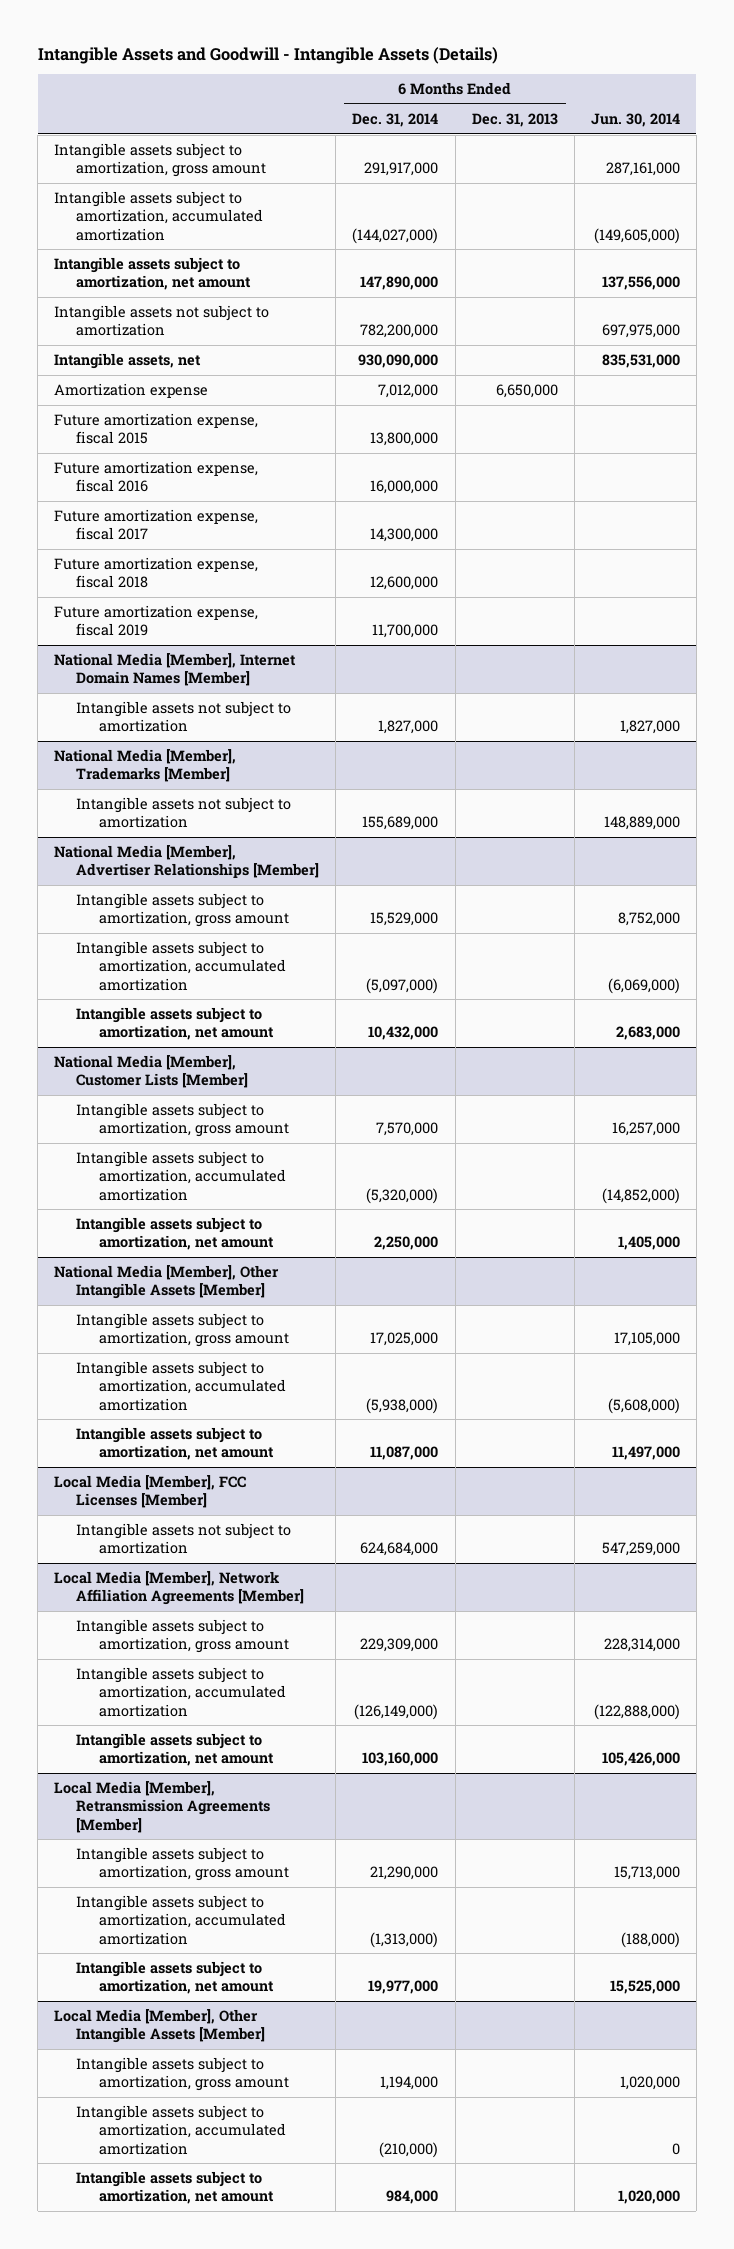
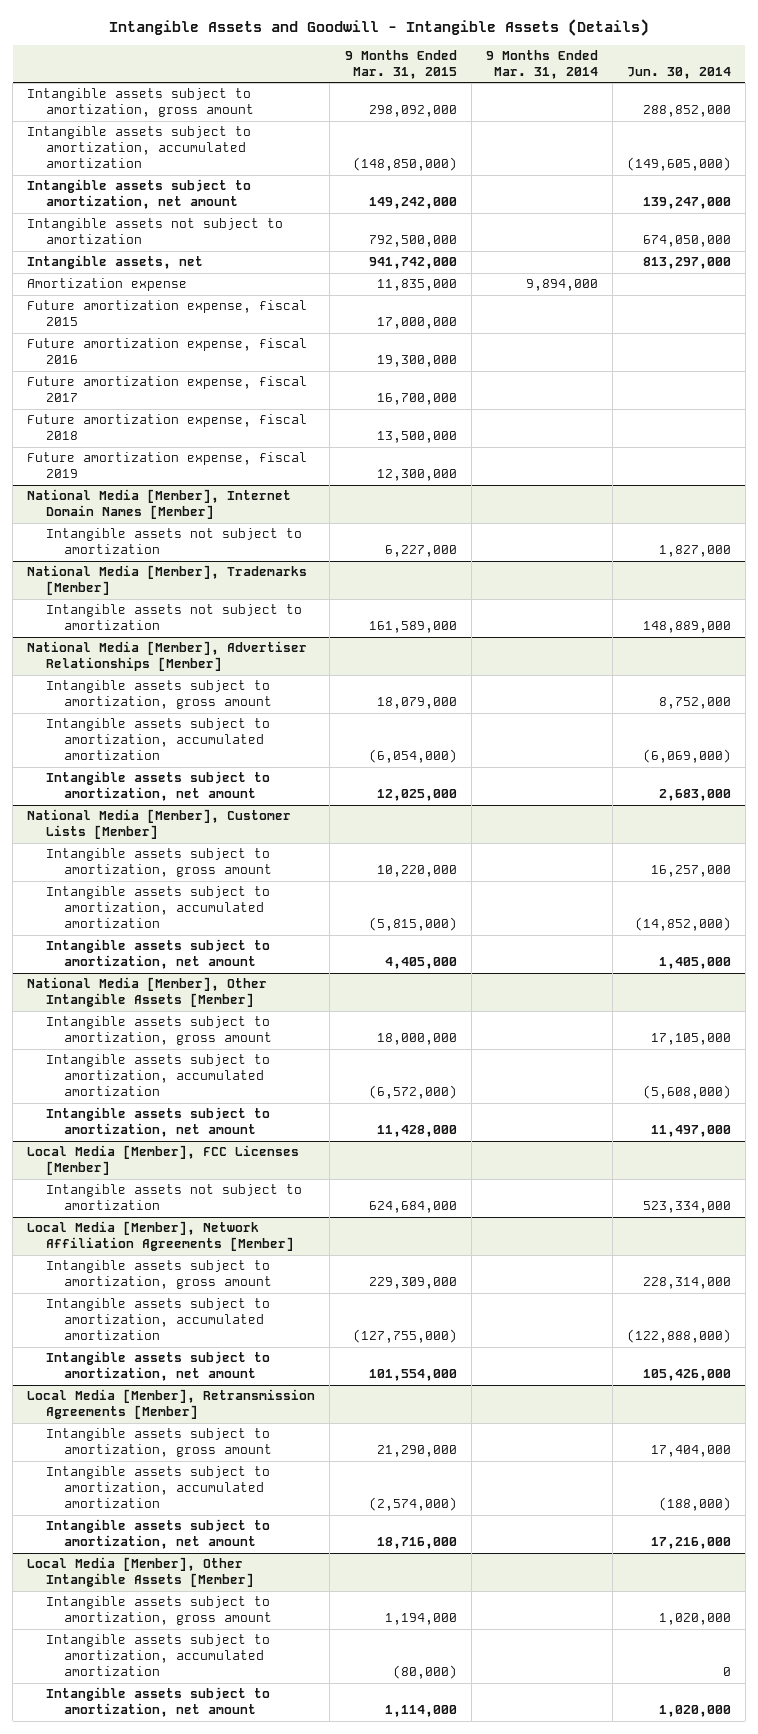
- | 6 Months Ended Dec. 31, 2014 | 6 Months Ended Dec. 31, 2013 | Jun. 30, 2014
+ | 9 Months Ended Mar. 31, 2015 | 9 Months Ended Mar. 31, 2014 | Jun. 30, 2014
- Intangible assets subject to amortization, gross amount | 291,917,000 | | 287,161,000
+ Intangible assets subject to amortization, gross amount | 298,092,000 | | 288,852,000
- Intangible assets subject to amortization, net amount | 147,890,000 | | 137,556,000
- Intangible assets not subject to amortization | 782,200,000 | | 697,975,000
- Intangible assets, net | 930,090,000 | | 835,531,000
+ Intangible assets subject to amortization, net amount | 149,242,000 | | 139,247,000
+ Intangible assets not subject to amortization | 792,500,000 | | 674,050,000
+ Intangible assets, net | 941,742,000 | | 813,297,000
@ Local Media [Member], FCC Licenses [Member]
- Intangible assets not subject to amortization | 624,684,000 | | 547,259,000
+ Intangible assets not subject to amortization | 624,684,000 | | 523,334,000
@ Local Media [Member], Retransmission Agreements [Member]
- Intangible assets subject to amortization, gross amount | 21,290,000 | | 15,713,000
+ Intangible assets subject to amortization, gross amount | 21,290,000 | | 17,404,000
- Intangible assets subject to amortization, net amount | 19,977,000 | | 15,525,000
+ Intangible assets subject to amortization, net amount | 18,716,000 | | 17,216,000

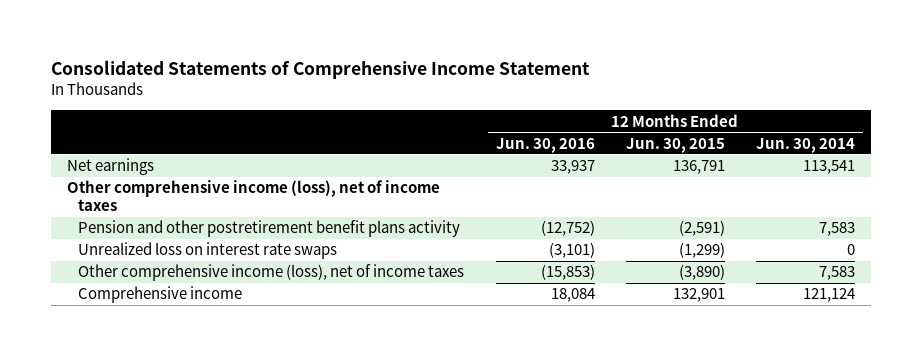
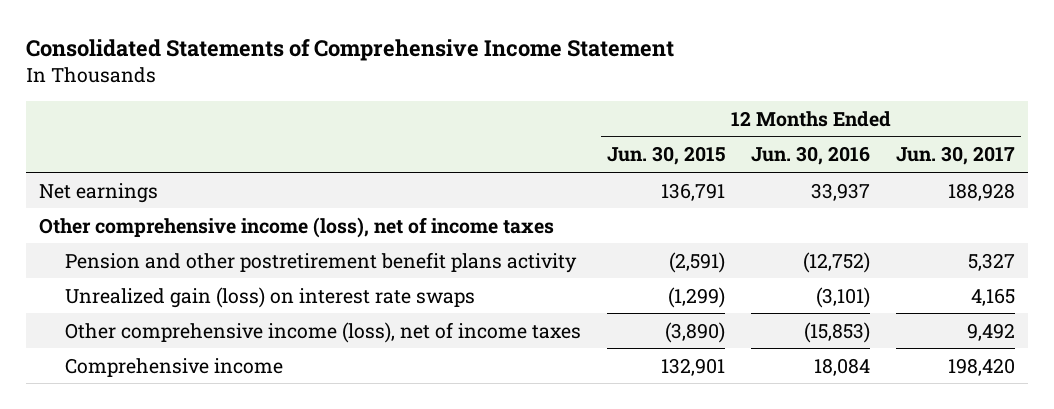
- | 12 Months Ended Jun. 30, 2016 | 12 Months Ended Jun. 30, 2015 | 12 Months Ended Jun. 30, 2014
+ | 12 Months Ended Jun. 30, 2015 | 12 Months Ended Jun. 30, 2016 | 12 Months Ended Jun. 30, 2017
- Unrealized loss on interest rate swaps | (3,101) | (1,299) | 0
+ Unrealized gain (loss) on interest rate swaps | (1,299) | (3,101) | 4,165

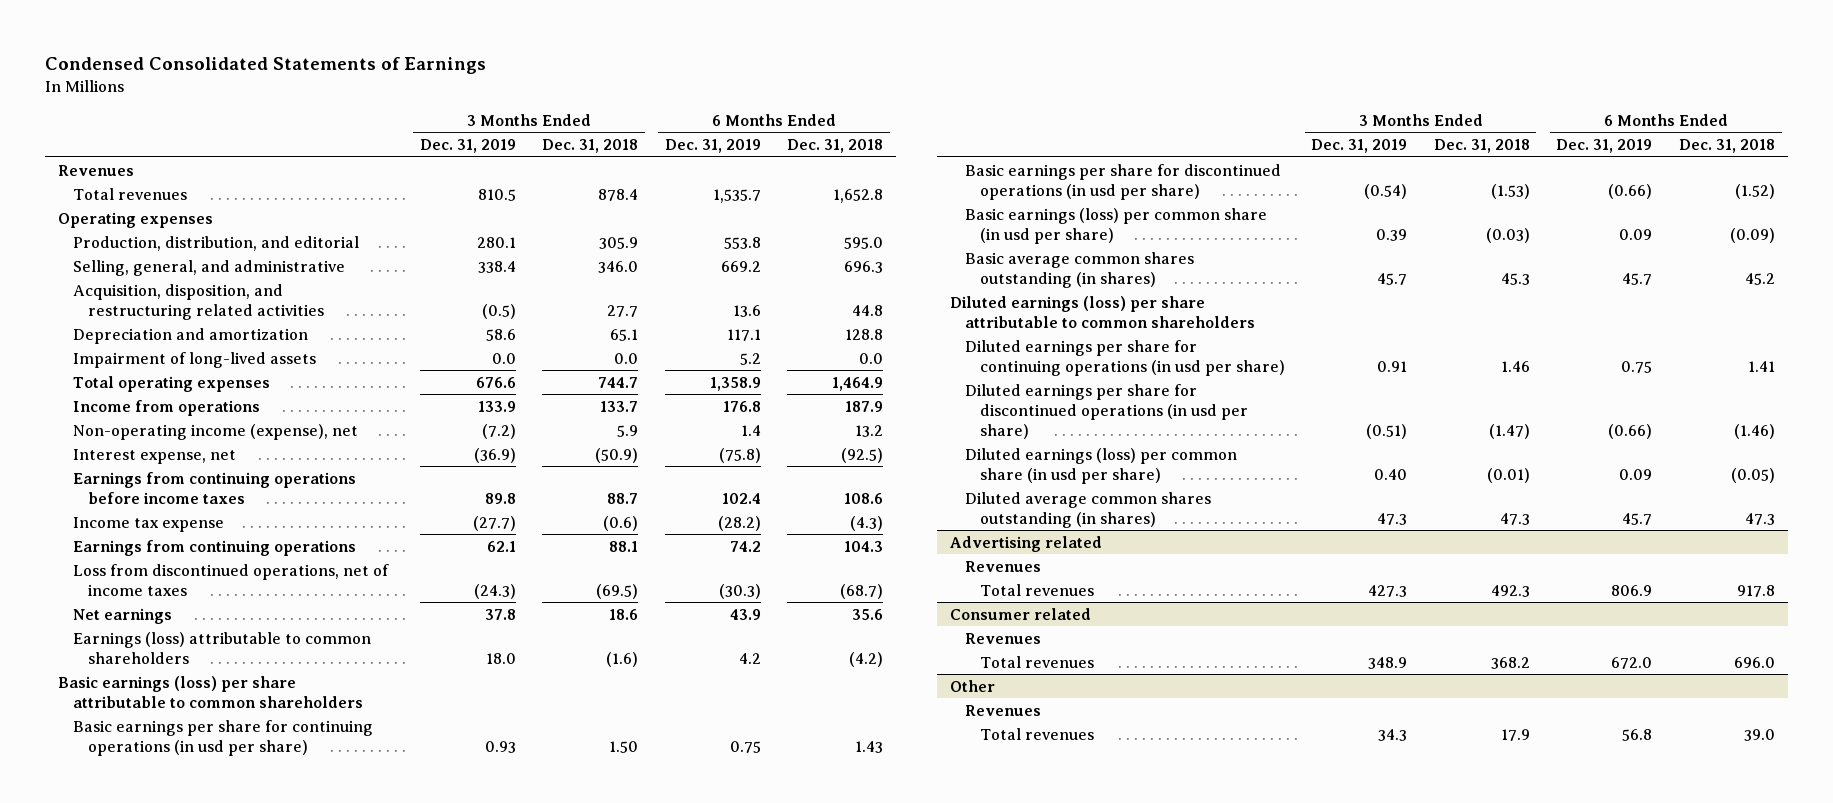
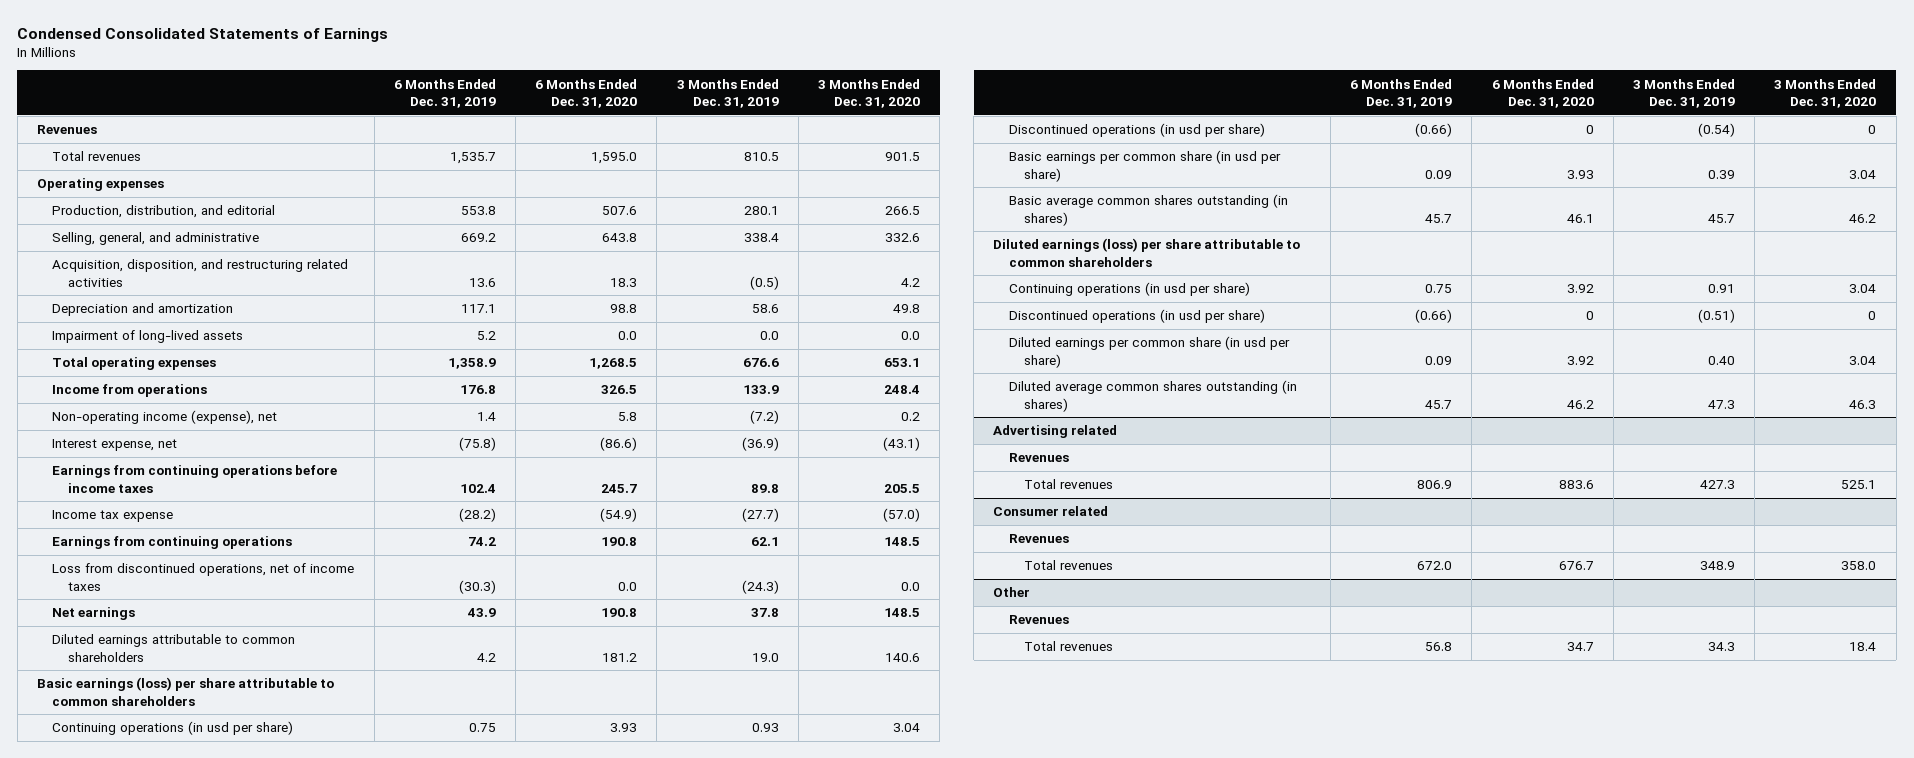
- | 3 Months Ended Dec. 31, 2019 | 3 Months Ended Dec. 31, 2018 | 6 Months Ended Dec. 31, 2019 | 6 Months Ended Dec. 31, 2018
+ | 6 Months Ended Dec. 31, 2019 | 6 Months Ended Dec. 31, 2020 | 3 Months Ended Dec. 31, 2019 | 3 Months Ended Dec. 31, 2020
- Earnings (loss) attributable to common shareholders | 18.0 | (1.6) | 4.2 | (4.2)
+ Diluted earnings attributable to common shareholders | 4.2 | 181.2 | 19.0 | 140.6
- Basic earnings per share for continuing operations (in usd per share) | 0.93 | 1.50 | 0.75 | 1.43
- Basic earnings per share for discontinued operations (in usd per share) | (0.54) | (1.53) | (0.66) | (1.52)
- Basic earnings (loss) per common share (in usd per share) | 0.39 | (0.03) | 0.09 | (0.09)
+ Continuing operations (in usd per share) | 0.75 | 3.93 | 0.93 | 3.04
+ Discontinued operations (in usd per share) | (0.66) | 0 | (0.54) | 0
+ Basic earnings per common share (in usd per share) | 0.09 | 3.93 | 0.39 | 3.04
- Diluted earnings per share for continuing operations (in usd per share) | 0.91 | 1.46 | 0.75 | 1.41
- Diluted earnings per share for discontinued operations (in usd per share) | (0.51) | (1.47) | (0.66) | (1.46)
- Diluted earnings (loss) per common share (in usd per share) | 0.40 | (0.01) | 0.09 | (0.05)
+ Continuing operations (in usd per share) | 0.75 | 3.92 | 0.91 | 3.04
+ Discontinued operations (in usd per share) | (0.66) | 0 | (0.51) | 0
+ Diluted earnings per common share (in usd per share) | 0.09 | 3.92 | 0.40 | 3.04

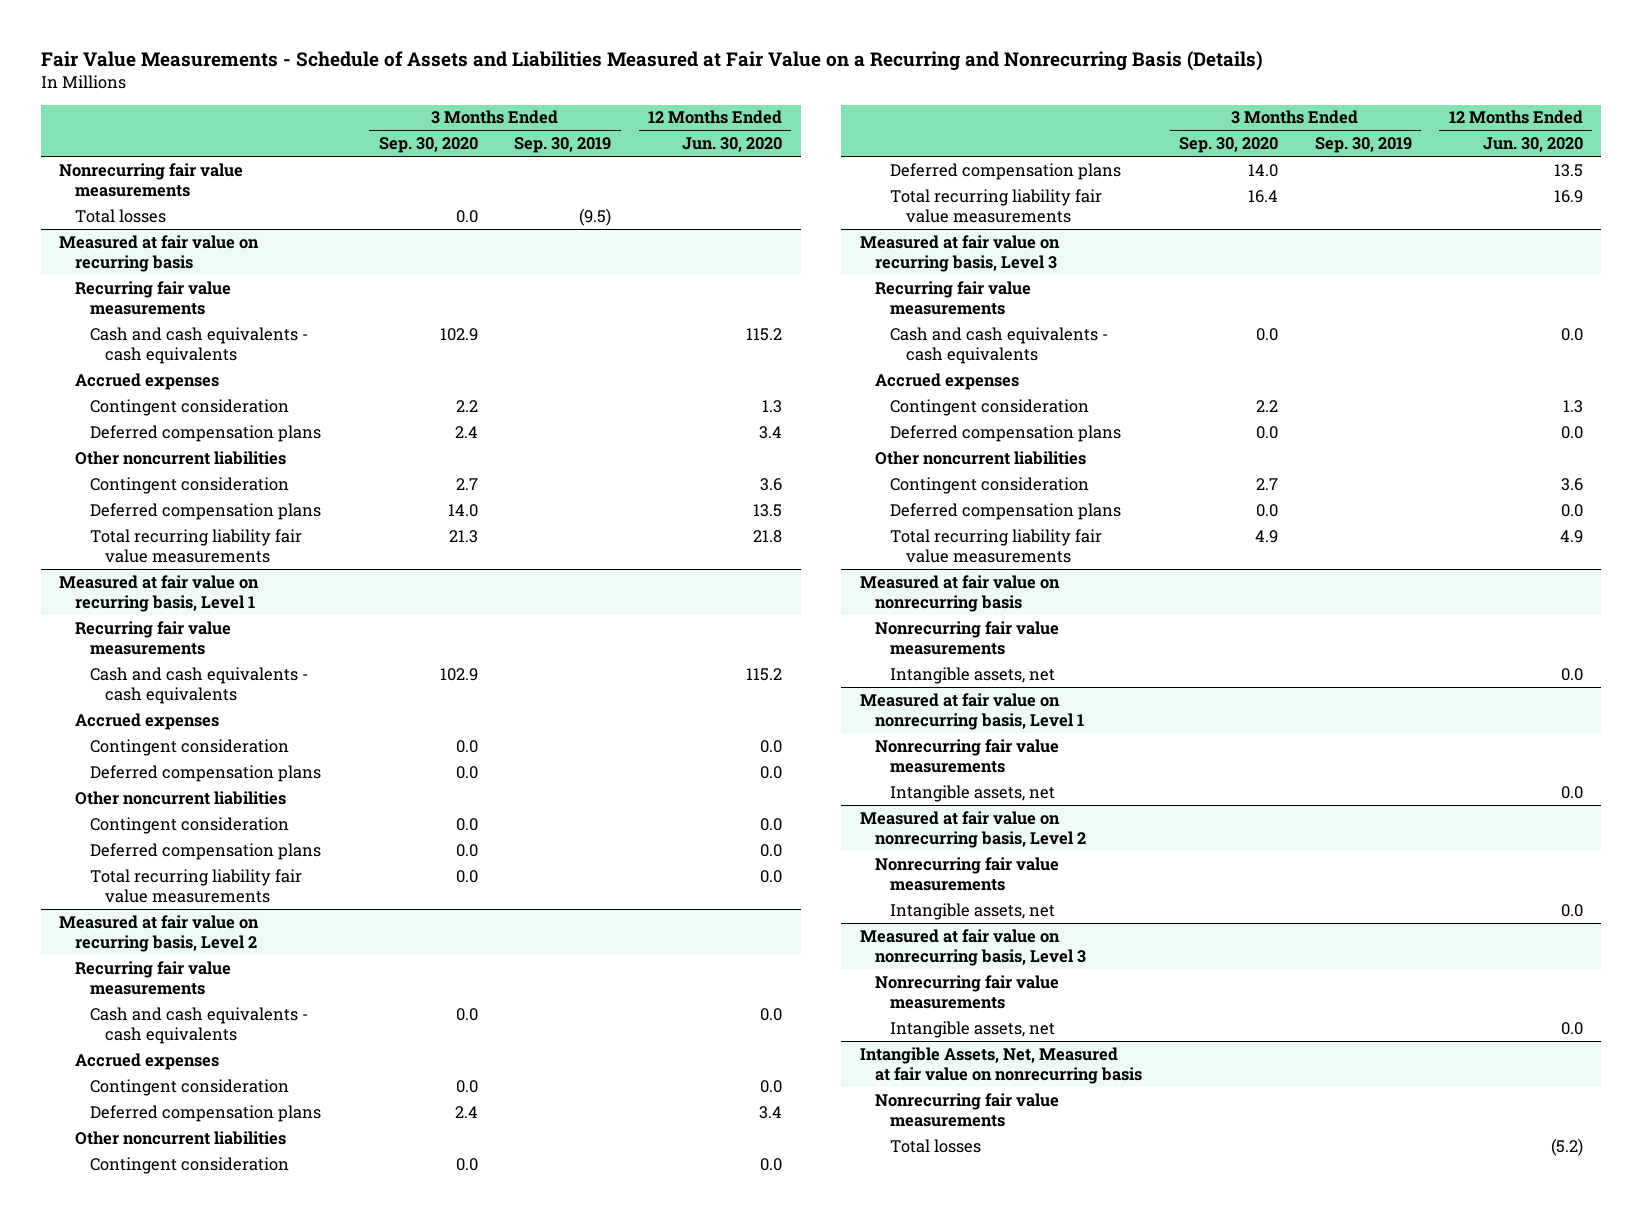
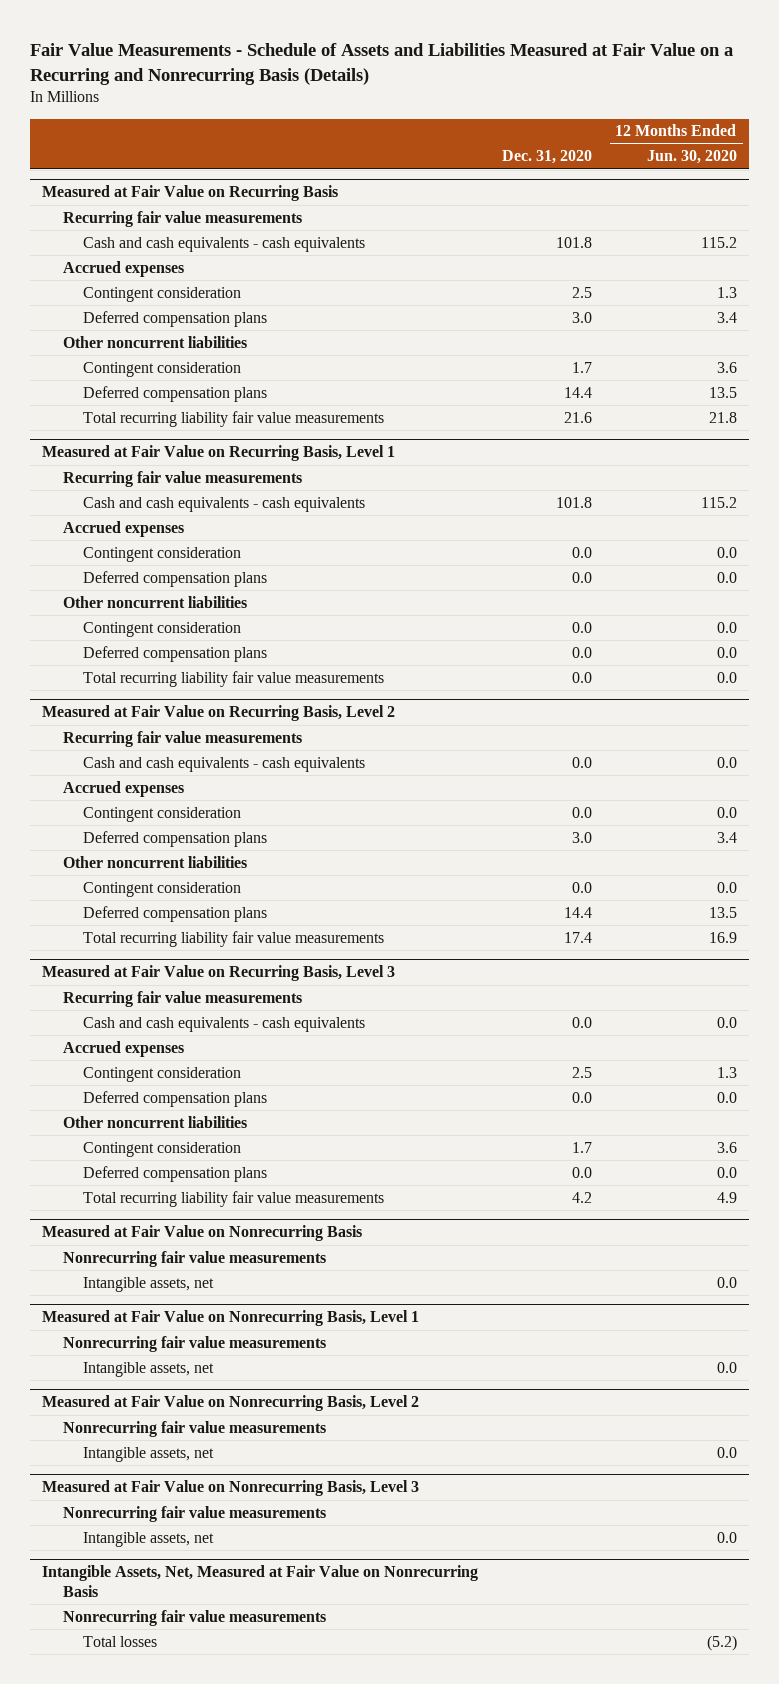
- | 3 Months Ended Sep. 30, 2020 | 3 Months Ended Sep. 30, 2019 | 12 Months Ended Jun. 30, 2020
+ | Dec. 31, 2020 | 12 Months Ended Jun. 30, 2020
- Nonrecurring fair value measurements
- Total losses | 0.0 | (9.5) |
- Measured at fair value on recurring basis
+ Measured at Fair Value on Recurring Basis
- Measured at fair value on recurring basis, Level 1
+ Measured at Fair Value on Recurring Basis, Level 1
- Measured at fair value on recurring basis, Level 2
+ Measured at Fair Value on Recurring Basis, Level 2
- Measured at fair value on recurring basis, Level 3
+ Measured at Fair Value on Recurring Basis, Level 3
- Measured at fair value on nonrecurring basis
+ Measured at Fair Value on Nonrecurring Basis
- Measured at fair value on nonrecurring basis, Level 1
+ Measured at Fair Value on Nonrecurring Basis, Level 1
- Measured at fair value on nonrecurring basis, Level 2
+ Measured at Fair Value on Nonrecurring Basis, Level 2
- Measured at fair value on nonrecurring basis, Level 3
+ Measured at Fair Value on Nonrecurring Basis, Level 3
- Intangible Assets, Net, Measured at fair value on nonrecurring basis
+ Intangible Assets, Net, Measured at Fair Value on Nonrecurring Basis

